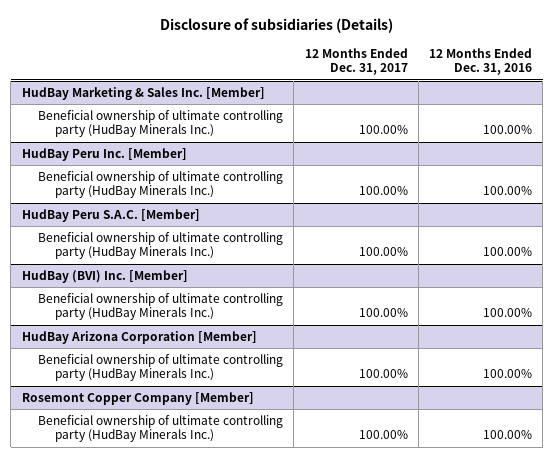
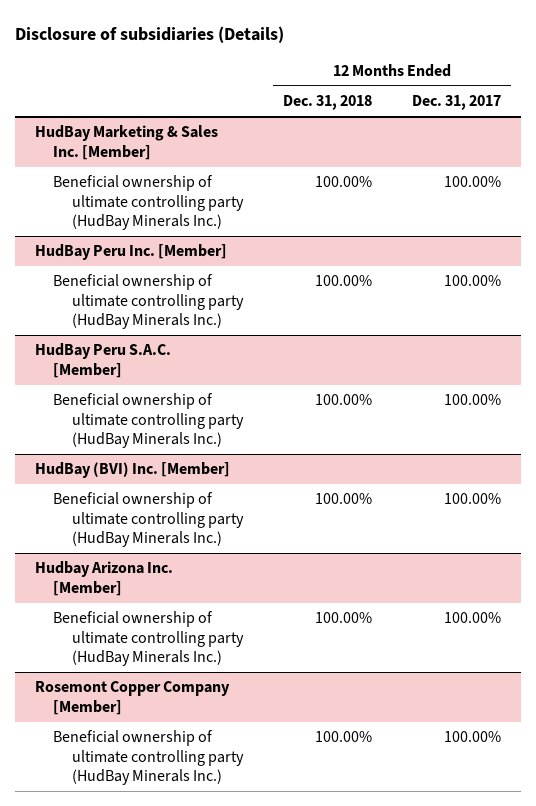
- | 12 Months Ended Dec. 31, 2017 | 12 Months Ended Dec. 31, 2016
+ | 12 Months Ended Dec. 31, 2018 | 12 Months Ended Dec. 31, 2017
- HudBay Arizona Corporation [Member]
+ Hudbay Arizona Inc. [Member]

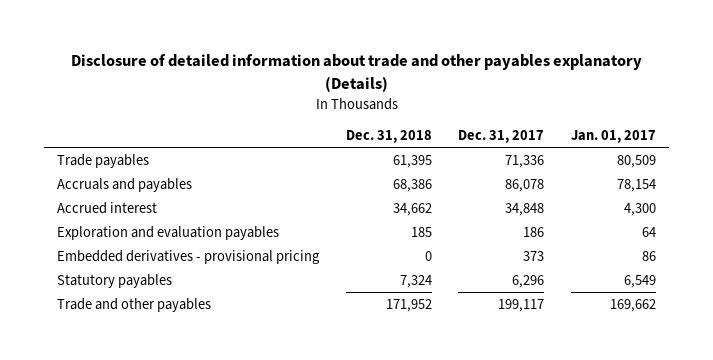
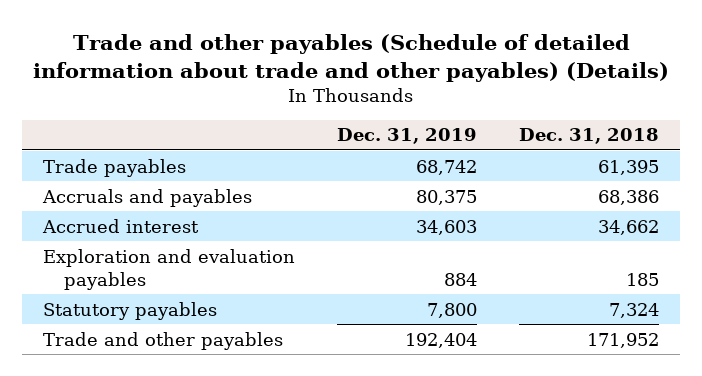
- Disclosure of detailed information about trade and other payables explanatory (Details)
+ Trade and other payables (Schedule of detailed information about trade and other payables) (Details)
- | Dec. 31, 2018 | Dec. 31, 2017 | Jan. 01, 2017
+ | Dec. 31, 2019 | Dec. 31, 2018
- Embedded derivatives - provisional pricing | 0 | 373 | 86

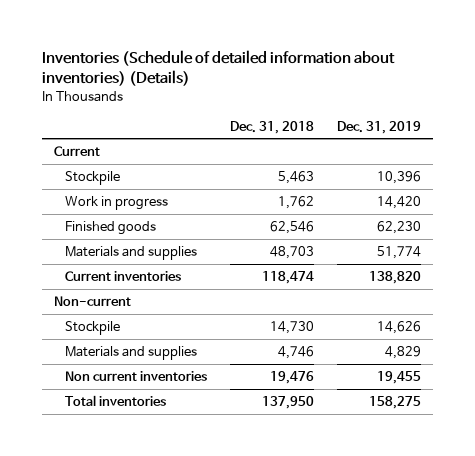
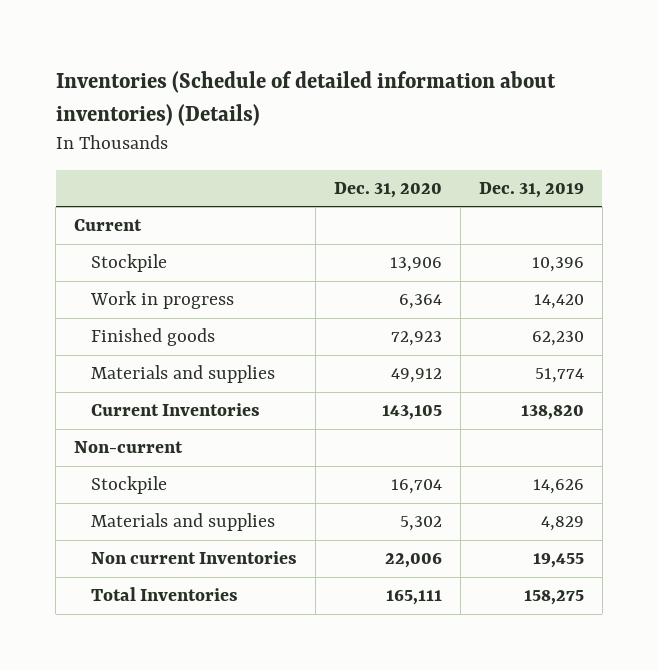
- | Dec. 31, 2018 | Dec. 31, 2019
+ | Dec. 31, 2020 | Dec. 31, 2019
- Current inventories | 118,474 | 138,820
+ Current Inventories | 143,105 | 138,820
- Non current inventories | 19,476 | 19,455
- Total inventories | 137,950 | 158,275
+ Non current Inventories | 22,006 | 19,455
+ Total Inventories | 165,111 | 158,275

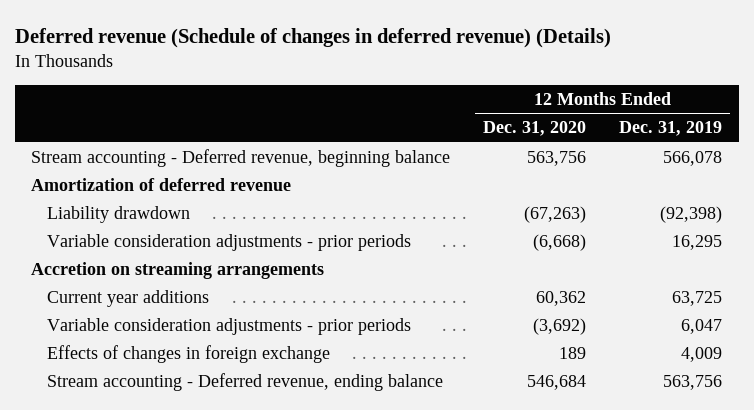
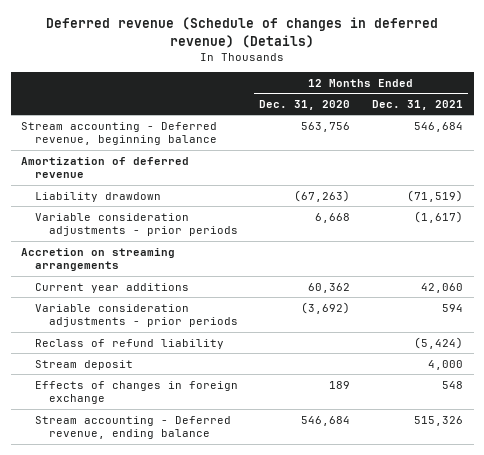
- | 12 Months Ended Dec. 31, 2020 | 12 Months Ended Dec. 31, 2019
+ | 12 Months Ended Dec. 31, 2020 | 12 Months Ended Dec. 31, 2021
- Variable consideration adjustments - prior periods | (6,668) | 16,295
+ Variable consideration adjustments - prior periods | 6,668 | (1,617)
+ Reclass of refund liability | | (5,424)
+ Stream deposit | | 4,000

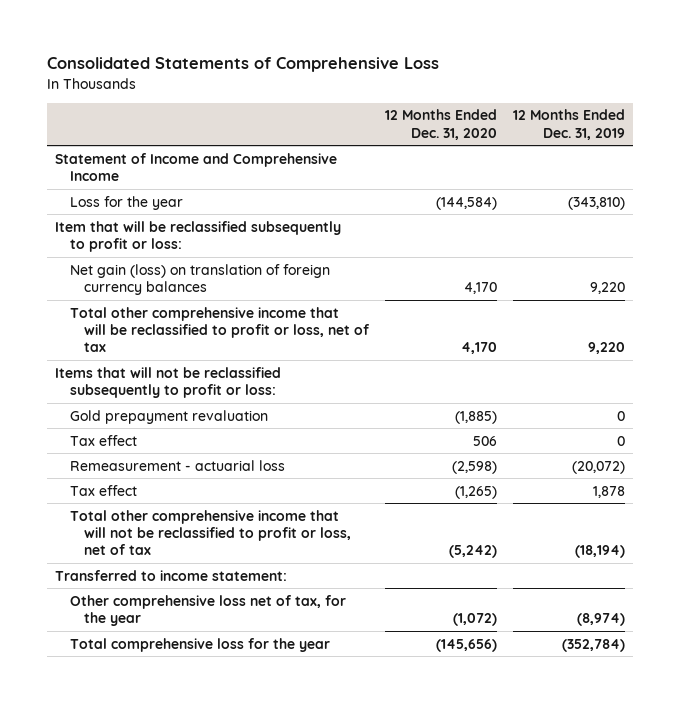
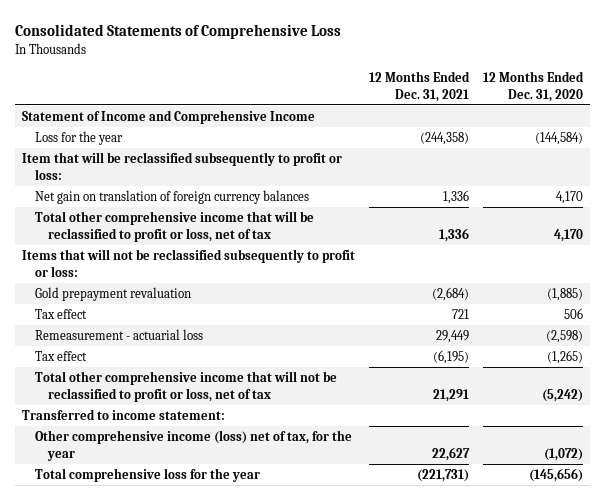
- | 12 Months Ended Dec. 31, 2020 | 12 Months Ended Dec. 31, 2019
+ | 12 Months Ended Dec. 31, 2021 | 12 Months Ended Dec. 31, 2020
- Net gain (loss) on translation of foreign currency balances | 4,170 | 9,220
+ Net gain on translation of foreign currency balances | 1,336 | 4,170
- Other comprehensive loss net of tax, for the year | (1,072) | (8,974)
+ Other comprehensive income (loss) net of tax, for the year | 22,627 | (1,072)

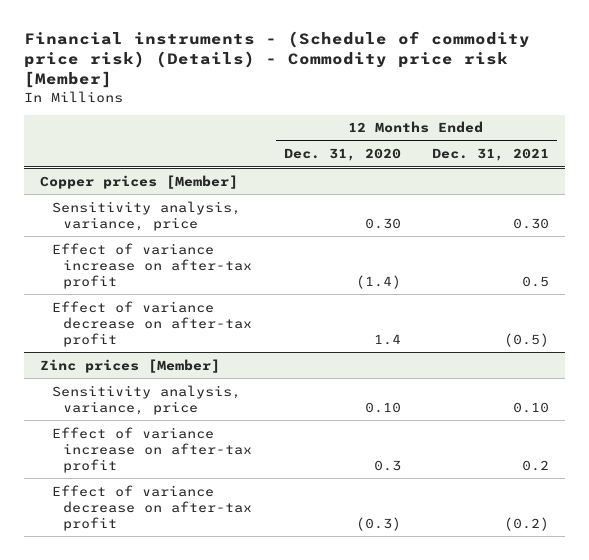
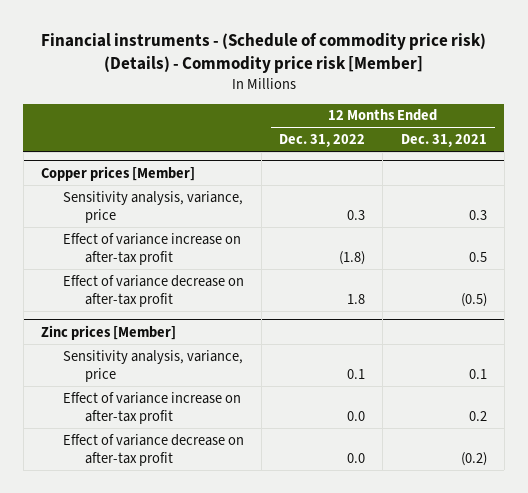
- | 12 Months Ended Dec. 31, 2020 | 12 Months Ended Dec. 31, 2021
+ | 12 Months Ended Dec. 31, 2022 | 12 Months Ended Dec. 31, 2021
@ Copper prices [Member]
- Sensitivity analysis, variance, price | 0.30 | 0.30
+ Sensitivity analysis, variance, price | 0.3 | 0.3
@ Zinc prices [Member]
- Sensitivity analysis, variance, price | 0.10 | 0.10
+ Sensitivity analysis, variance, price | 0.1 | 0.1

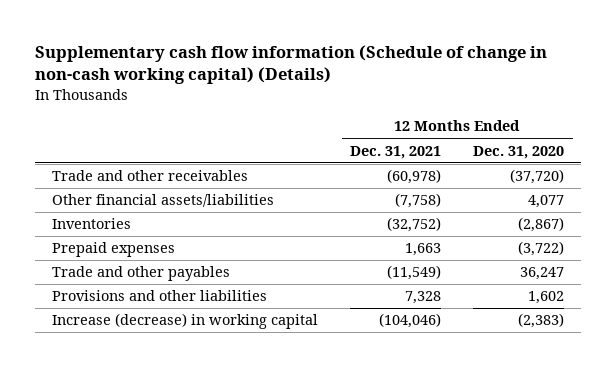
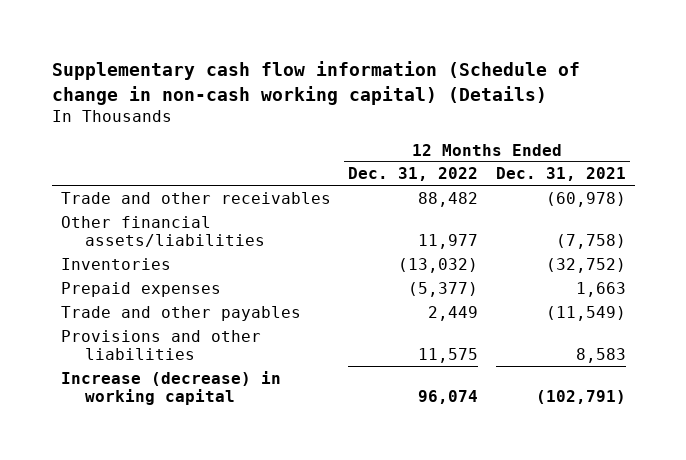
- | 12 Months Ended Dec. 31, 2021 | 12 Months Ended Dec. 31, 2020
+ | 12 Months Ended Dec. 31, 2022 | 12 Months Ended Dec. 31, 2021
- Provisions and other liabilities | 7,328 | 1,602
- Increase (decrease) in working capital | (104,046) | (2,383)
+ Provisions and other liabilities | 11,575 | 8,583
+ Increase (decrease) in working capital | 96,074 | (102,791)

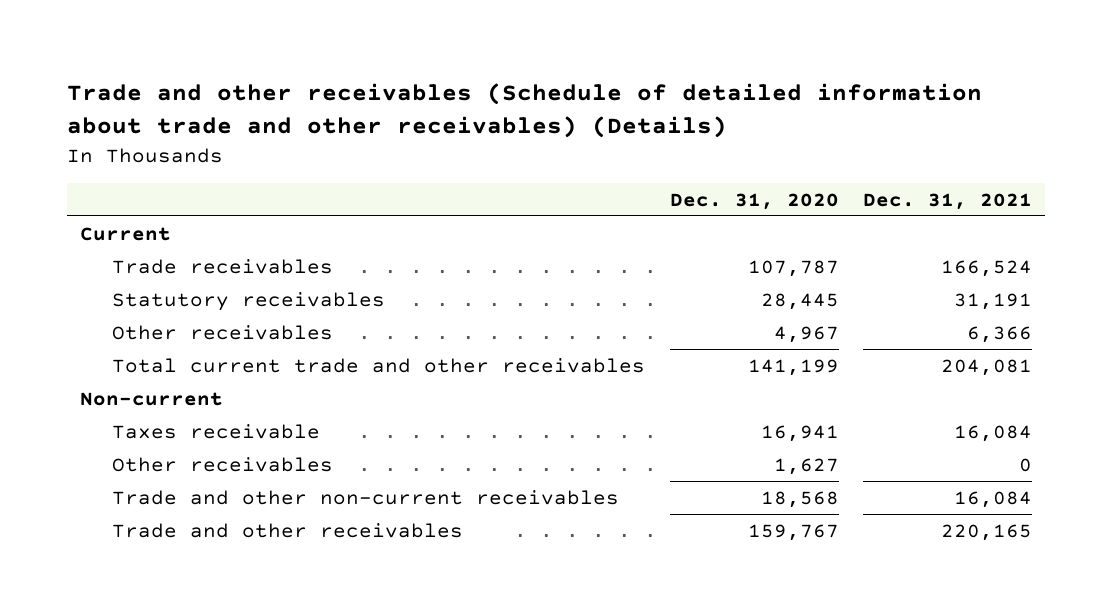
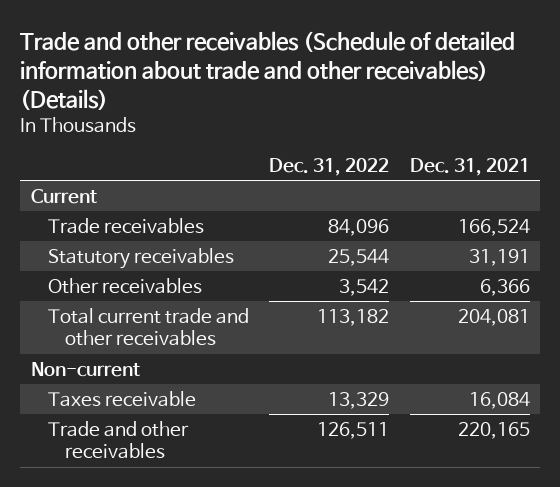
- | Dec. 31, 2020 | Dec. 31, 2021
+ | Dec. 31, 2022 | Dec. 31, 2021
- Other receivables | 1,627 | 0
- Trade and other non-current receivables | 18,568 | 16,084

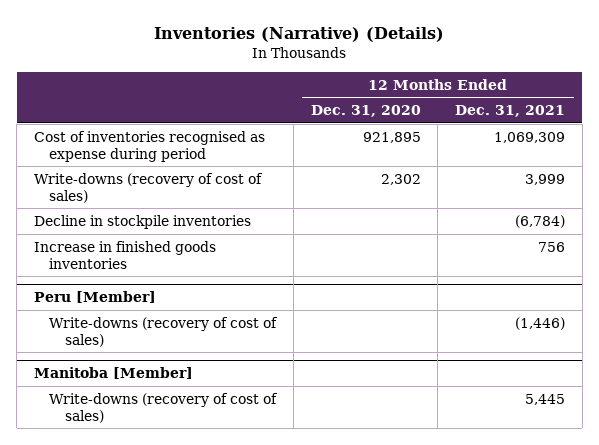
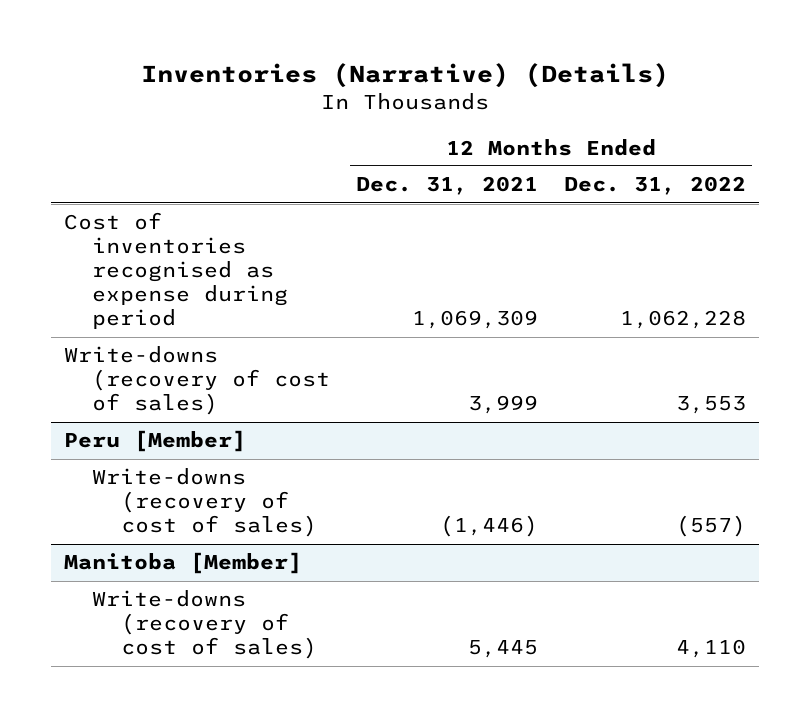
- | 12 Months Ended Dec. 31, 2020 | 12 Months Ended Dec. 31, 2021
+ | 12 Months Ended Dec. 31, 2021 | 12 Months Ended Dec. 31, 2022
- Decline in stockpile inventories | | (6,784)
- Increase in finished goods inventories | | 756

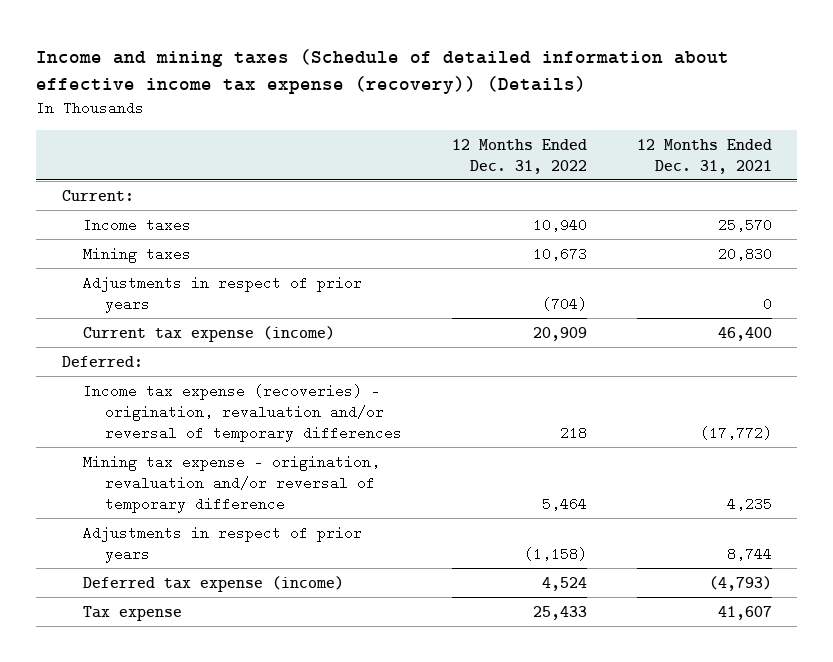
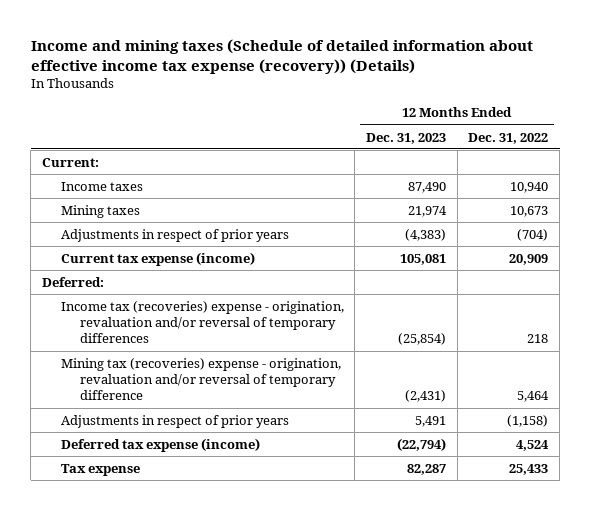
- | 12 Months Ended Dec. 31, 2022 | 12 Months Ended Dec. 31, 2021
+ | 12 Months Ended Dec. 31, 2023 | 12 Months Ended Dec. 31, 2022
- Income tax expense (recoveries) - origination, revaluation and/or reversal of temporary differences | 218 | (17,772)
- Mining tax expense - origination, revaluation and/or reversal of temporary difference | 5,464 | 4,235
+ Income tax (recoveries) expense - origination, revaluation and/or reversal of temporary differences | (25,854) | 218
+ Mining tax (recoveries) expense - origination, revaluation and/or reversal of temporary difference | (2,431) | 5,464

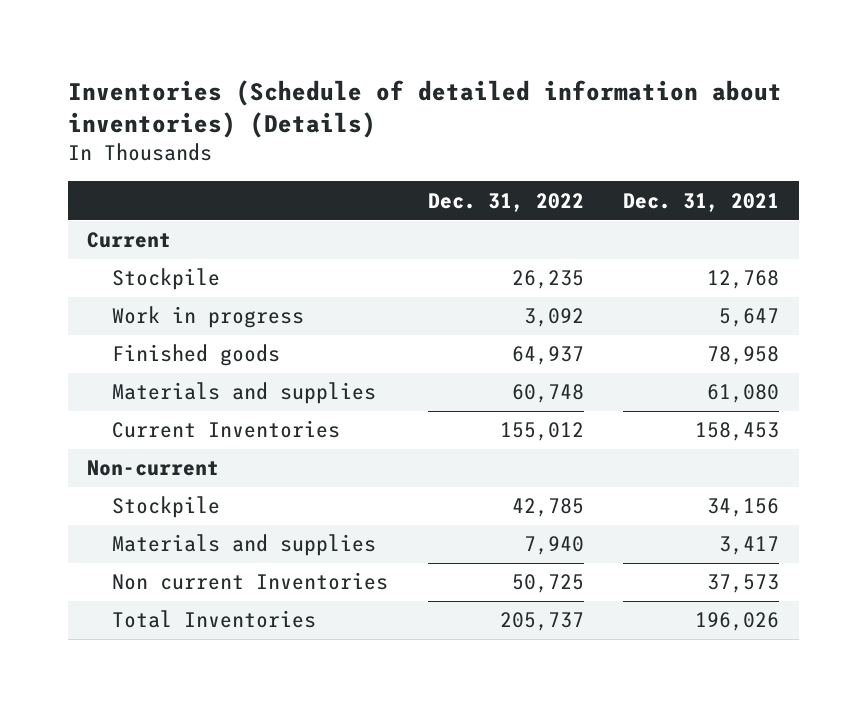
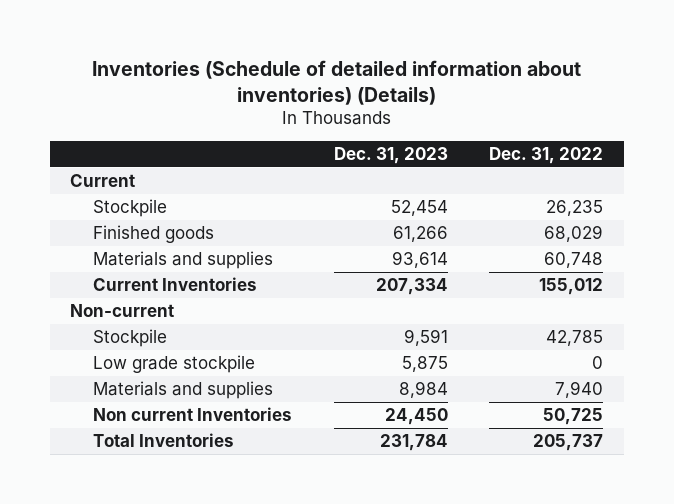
- | Dec. 31, 2022 | Dec. 31, 2021
+ | Dec. 31, 2023 | Dec. 31, 2022
- Work in progress | 3,092 | 5,647
- Finished goods | 64,937 | 78,958
+ Finished goods | 61,266 | 68,029
+ Low grade stockpile | 5,875 | 0

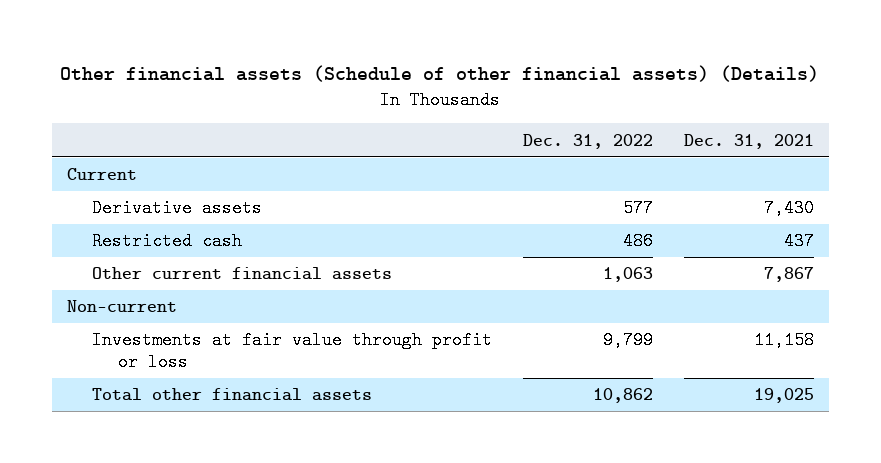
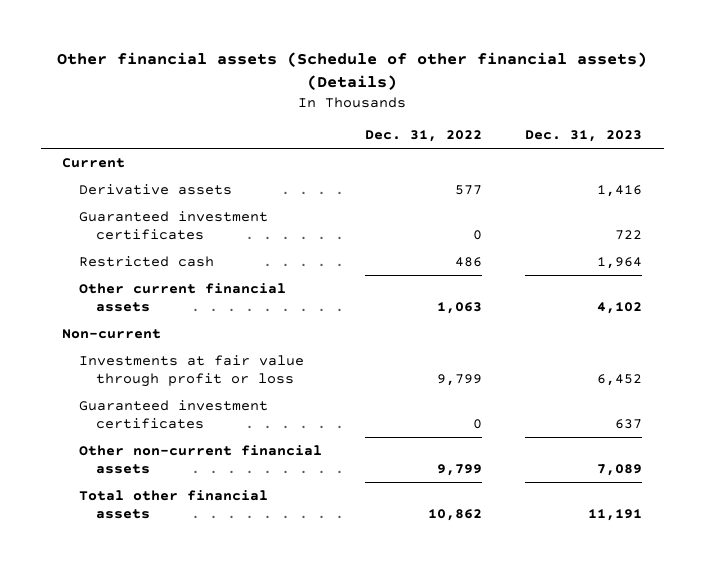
- | Dec. 31, 2022 | Dec. 31, 2021
+ | Dec. 31, 2022 | Dec. 31, 2023
+ Guaranteed investment certificates | 0 | 722
+ Guaranteed investment certificates | 0 | 637
+ Other non-current financial assets | 9,799 | 7,089

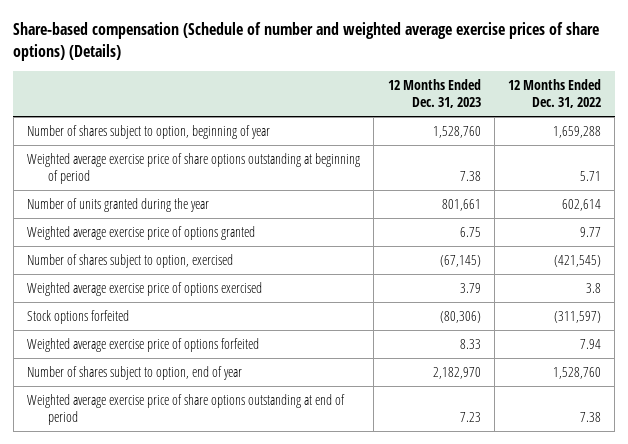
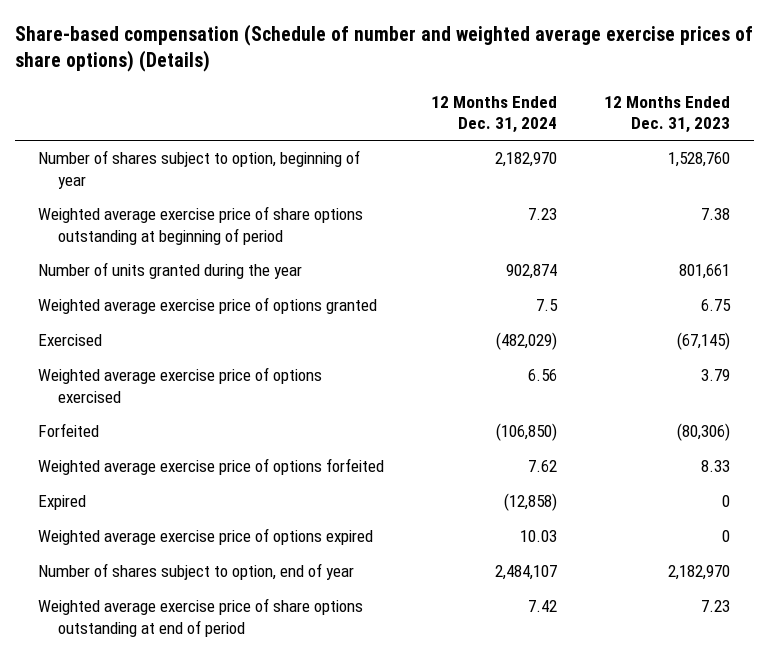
- | 12 Months Ended Dec. 31, 2023 | 12 Months Ended Dec. 31, 2022
+ | 12 Months Ended Dec. 31, 2024 | 12 Months Ended Dec. 31, 2023
- Number of shares subject to option, exercised | (67,145) | (421,545)
+ Exercised | (482,029) | (67,145)
- Stock options forfeited | (80,306) | (311,597)
+ Forfeited | (106,850) | (80,306)
+ Expired | (12,858) | 0
+ Weighted average exercise price of options expired | 10.03 | 0

